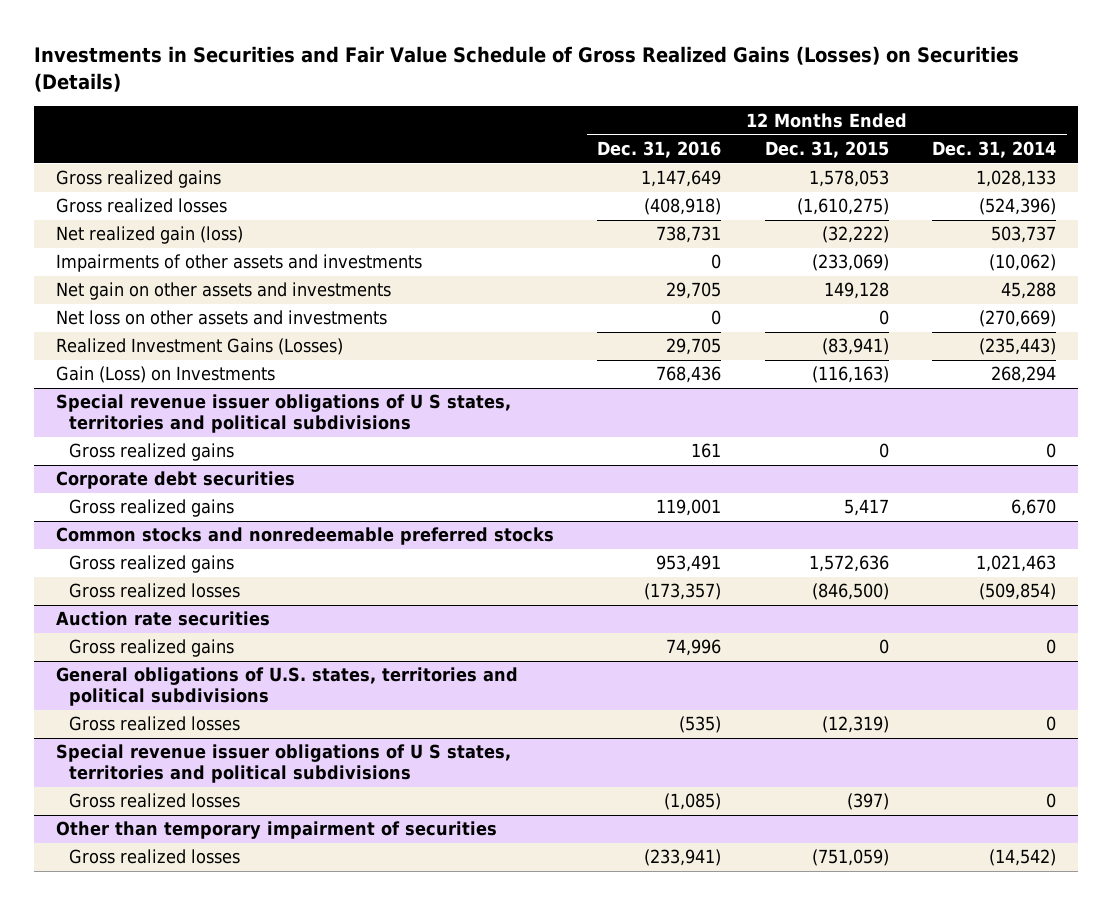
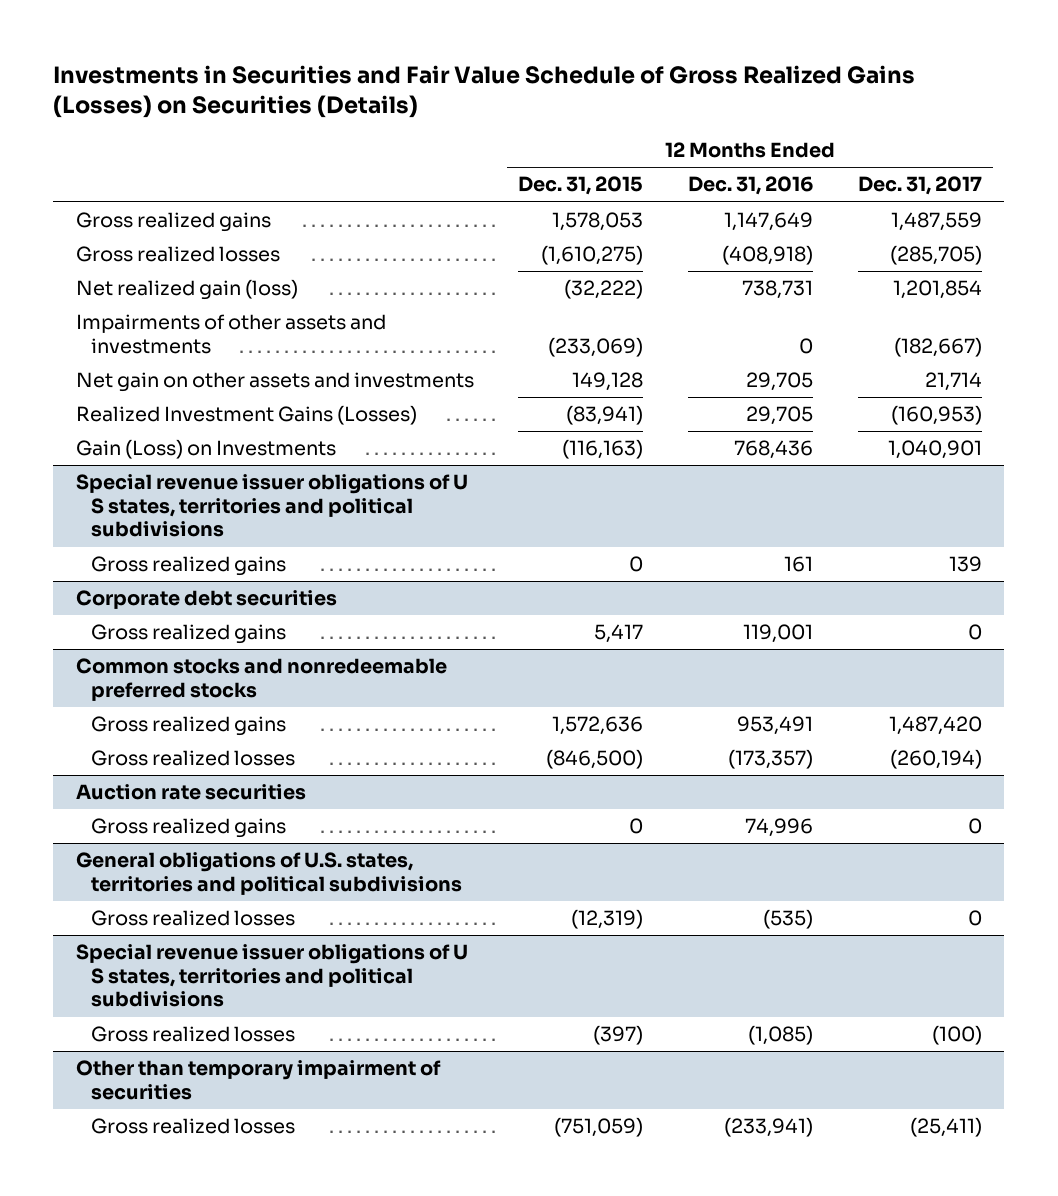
- | 12 Months Ended Dec. 31, 2016 | 12 Months Ended Dec. 31, 2015 | 12 Months Ended Dec. 31, 2014
+ | 12 Months Ended Dec. 31, 2015 | 12 Months Ended Dec. 31, 2016 | 12 Months Ended Dec. 31, 2017
- Net loss on other assets and investments | 0 | 0 | (270,669)

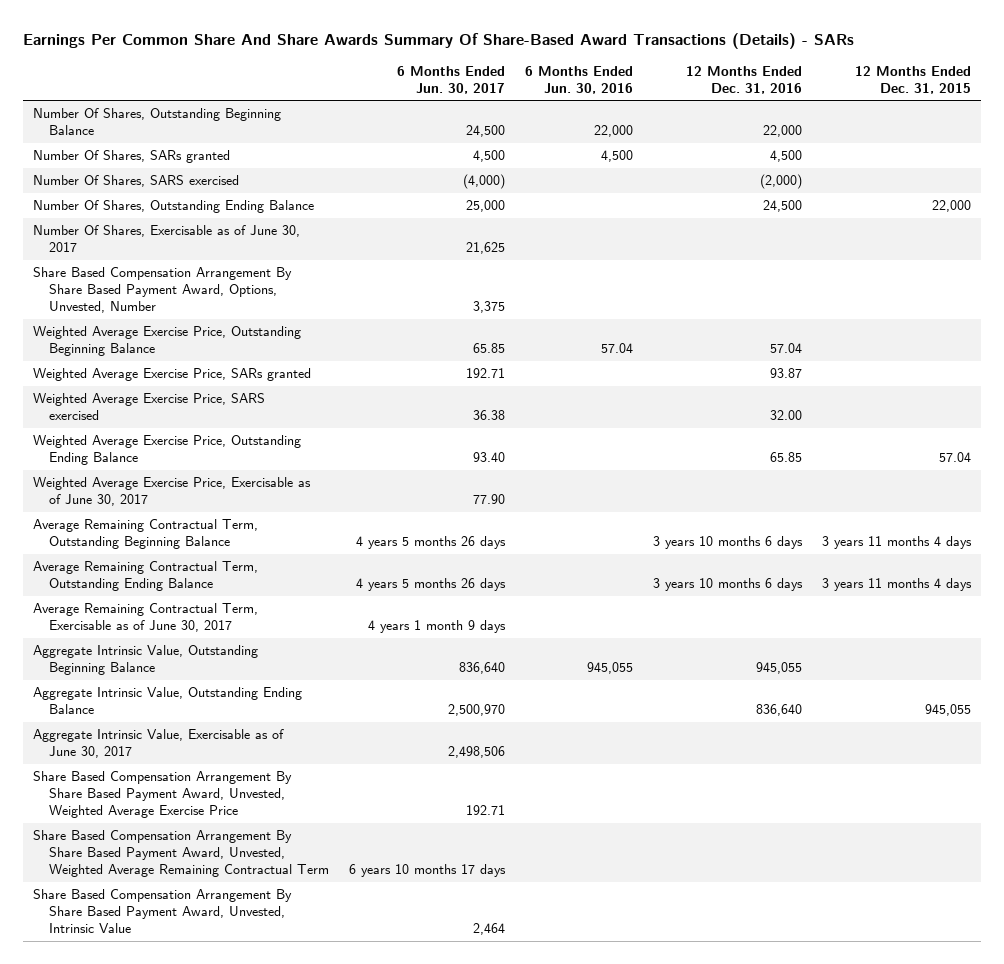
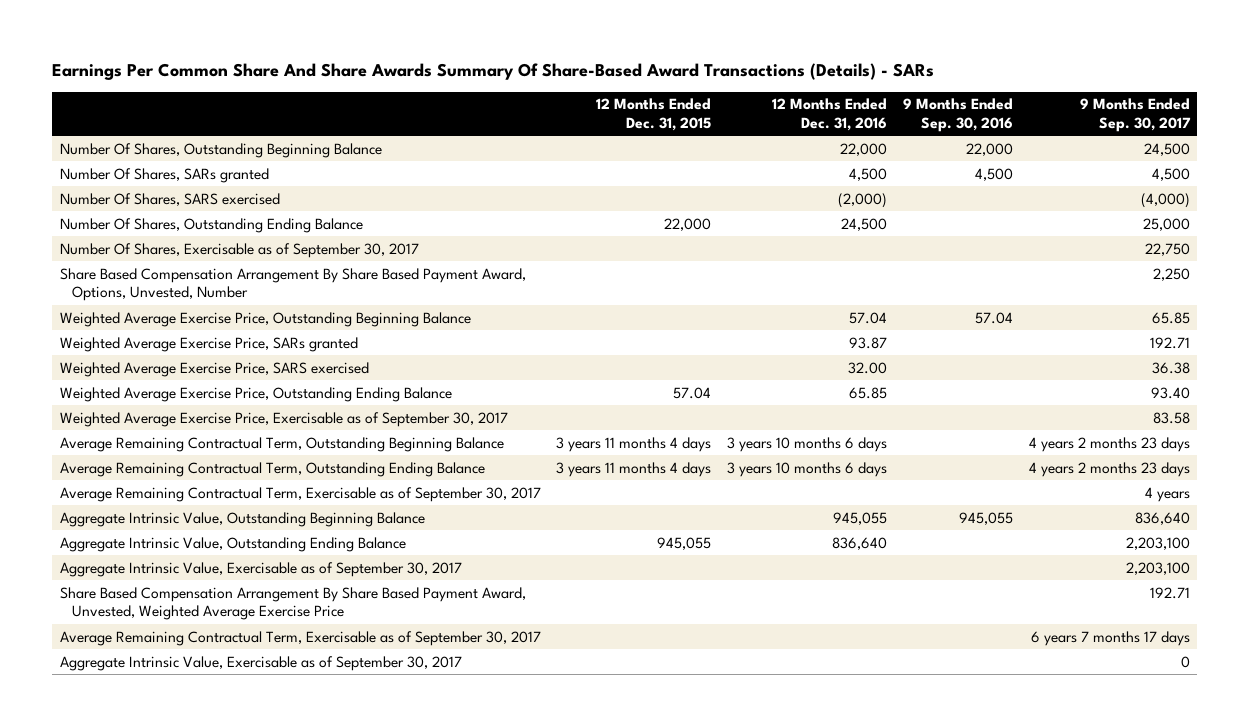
- | 6 Months Ended Jun. 30, 2017 | 6 Months Ended Jun. 30, 2016 | 12 Months Ended Dec. 31, 2016 | 12 Months Ended Dec. 31, 2015
+ | 12 Months Ended Dec. 31, 2015 | 12 Months Ended Dec. 31, 2016 | 9 Months Ended Sep. 30, 2016 | 9 Months Ended Sep. 30, 2017
- Number Of Shares, Exercisable as of June 30, 2017 | 21,625 | | |
+ Number Of Shares, Exercisable as of September 30, 2017 | | | | 22,750
- Weighted Average Exercise Price, Exercisable as of June 30, 2017 | 77.90 | | |
+ Weighted Average Exercise Price, Exercisable as of September 30, 2017 | | | | 83.58
- Average Remaining Contractual Term, Exercisable as of June 30, 2017 | 4 years 1 month 9 days | | |
+ Average Remaining Contractual Term, Exercisable as of September 30, 2017 | | | | 4 years
- Aggregate Intrinsic Value, Exercisable as of June 30, 2017 | 2,498,506 | | |
+ Aggregate Intrinsic Value, Exercisable as of September 30, 2017 | | | | 2,203,100
- Share Based Compensation Arrangement By Share Based Payment Award, Unvested, Weighted Average Remaining Contractual Term | 6 years 10 months 17 days | | |
- Share Based Compensation Arrangement By Share Based Payment Award, Unvested, Intrinsic Value | 2,464 | | |
+ Average Remaining Contractual Term, Exercisable as of September 30, 2017 | | | | 6 years 7 months 17 days
+ Aggregate Intrinsic Value, Exercisable as of September 30, 2017 | | | | 0

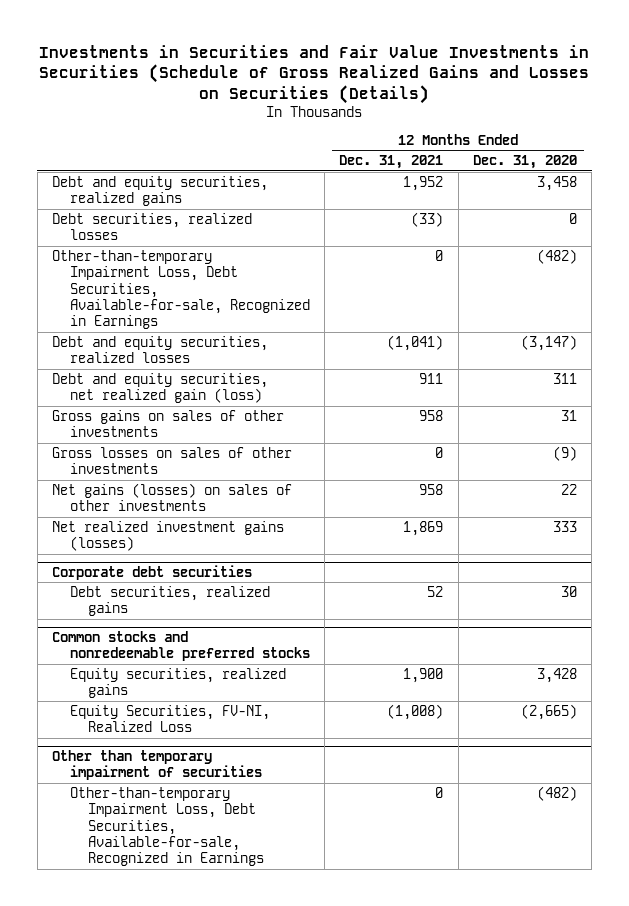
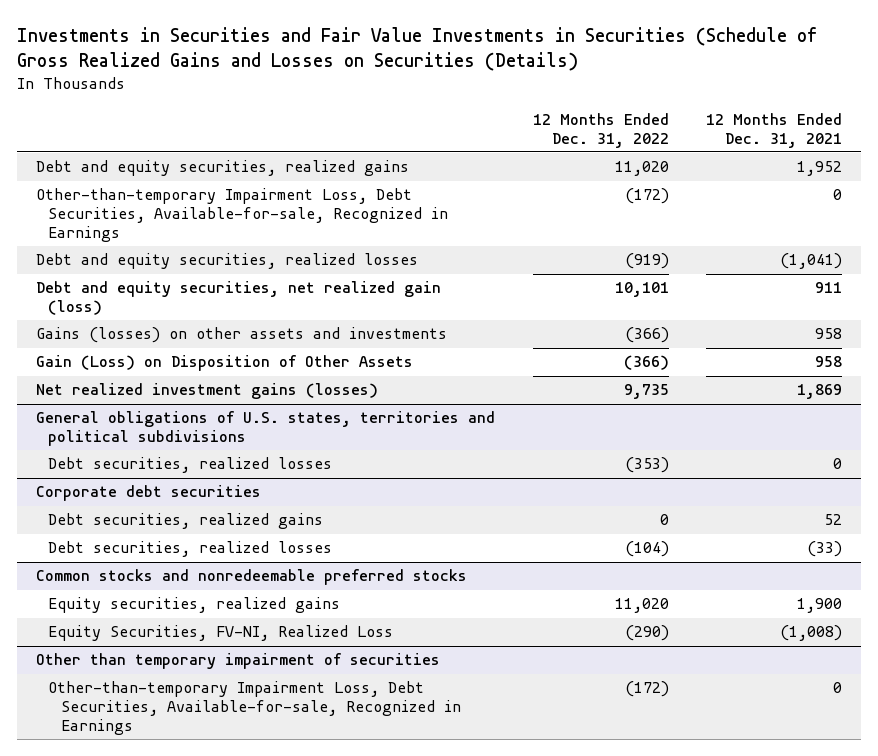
- | 12 Months Ended Dec. 31, 2021 | 12 Months Ended Dec. 31, 2020
+ | 12 Months Ended Dec. 31, 2022 | 12 Months Ended Dec. 31, 2021
- Debt securities, realized losses | (33) | 0
- Gross gains on sales of other investments | 958 | 31
- Gross losses on sales of other investments | 0 | (9)
- Net gains (losses) on sales of other investments | 958 | 22
+ Gains (losses) on other assets and investments | (366) | 958
+ Gain (Loss) on Disposition of Other Assets | (366) | 958
+ General obligations of U.S. states, territories and political subdivisions
+ Debt securities, realized losses | (353) | 0
@ Corporate debt securities
+ Debt securities, realized losses | (104) | (33)

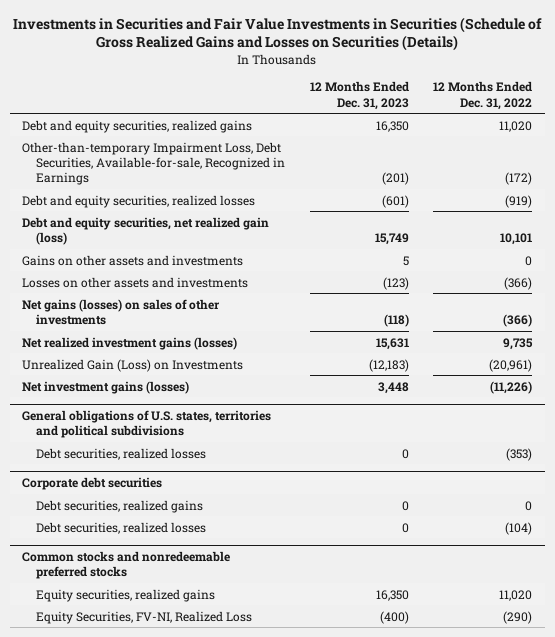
- | 12 Months Ended Dec. 31, 2022 | 12 Months Ended Dec. 31, 2021
+ | 12 Months Ended Dec. 31, 2023 | 12 Months Ended Dec. 31, 2022
- Gains (losses) on other assets and investments | (366) | 958
- Gain (Loss) on Disposition of Other Assets | (366) | 958
+ Gains on other assets and investments | 5 | 0
+ Losses on other assets and investments | (123) | (366)
+ Net gains (losses) on sales of other investments | (118) | (366)
+ Unrealized Gain (Loss) on Investments | (12,183) | (20,961)
+ Net investment gains (losses) | 3,448 | (11,226)
- Other than temporary impairment of securities
- Other-than-temporary Impairment Loss, Debt Securities, Available-for-sale, Recognized in Earnings | (172) | 0

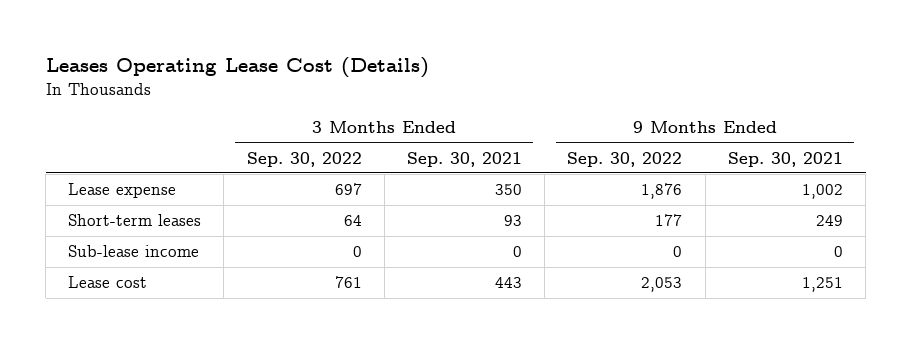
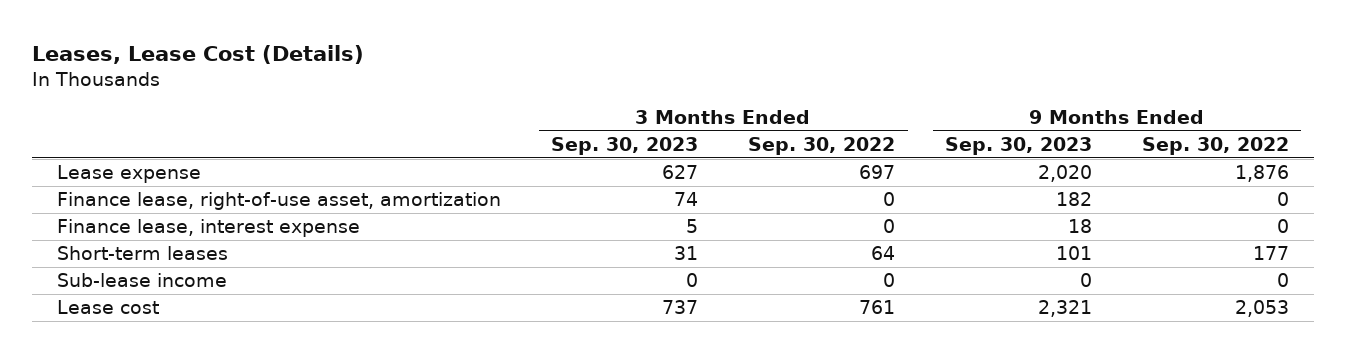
- Leases Operating Lease Cost (Details)
+ Leases, Lease Cost (Details)
- | 3 Months Ended Sep. 30, 2022 | 3 Months Ended Sep. 30, 2021 | 9 Months Ended Sep. 30, 2022 | 9 Months Ended Sep. 30, 2021
+ | 3 Months Ended Sep. 30, 2023 | 3 Months Ended Sep. 30, 2022 | 9 Months Ended Sep. 30, 2023 | 9 Months Ended Sep. 30, 2022
+ Finance lease, right-of-use asset, amortization | 74 | 0 | 182 | 0
+ Finance lease, interest expense | 5 | 0 | 18 | 0

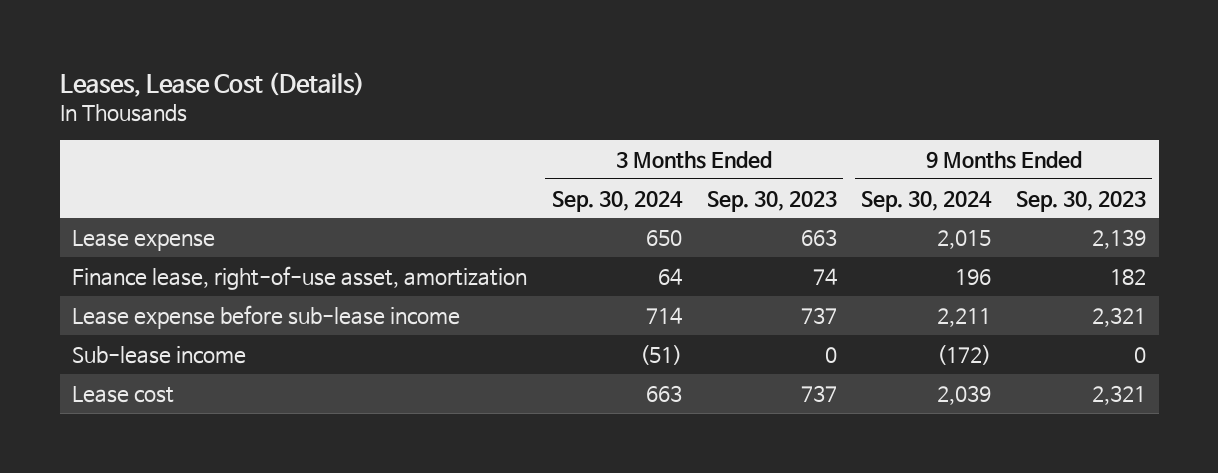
- | 3 Months Ended Sep. 30, 2023 | 3 Months Ended Sep. 30, 2022 | 9 Months Ended Sep. 30, 2023 | 9 Months Ended Sep. 30, 2022
+ | 3 Months Ended Sep. 30, 2024 | 3 Months Ended Sep. 30, 2023 | 9 Months Ended Sep. 30, 2024 | 9 Months Ended Sep. 30, 2023
- Lease expense | 627 | 697 | 2,020 | 1,876
+ Lease expense | 650 | 663 | 2,015 | 2,139
- Finance lease, interest expense | 5 | 0 | 18 | 0
- Short-term leases | 31 | 64 | 101 | 177
+ Lease expense before sub-lease income | 714 | 737 | 2,211 | 2,321

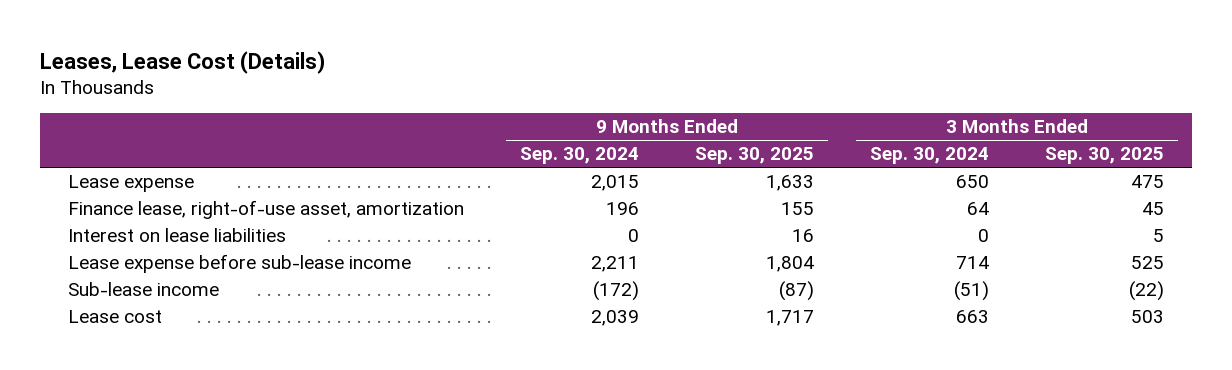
- | 3 Months Ended Sep. 30, 2024 | 3 Months Ended Sep. 30, 2023 | 9 Months Ended Sep. 30, 2024 | 9 Months Ended Sep. 30, 2023
+ | 9 Months Ended Sep. 30, 2024 | 9 Months Ended Sep. 30, 2025 | 3 Months Ended Sep. 30, 2024 | 3 Months Ended Sep. 30, 2025
+ Interest on lease liabilities | 0 | 16 | 0 | 5

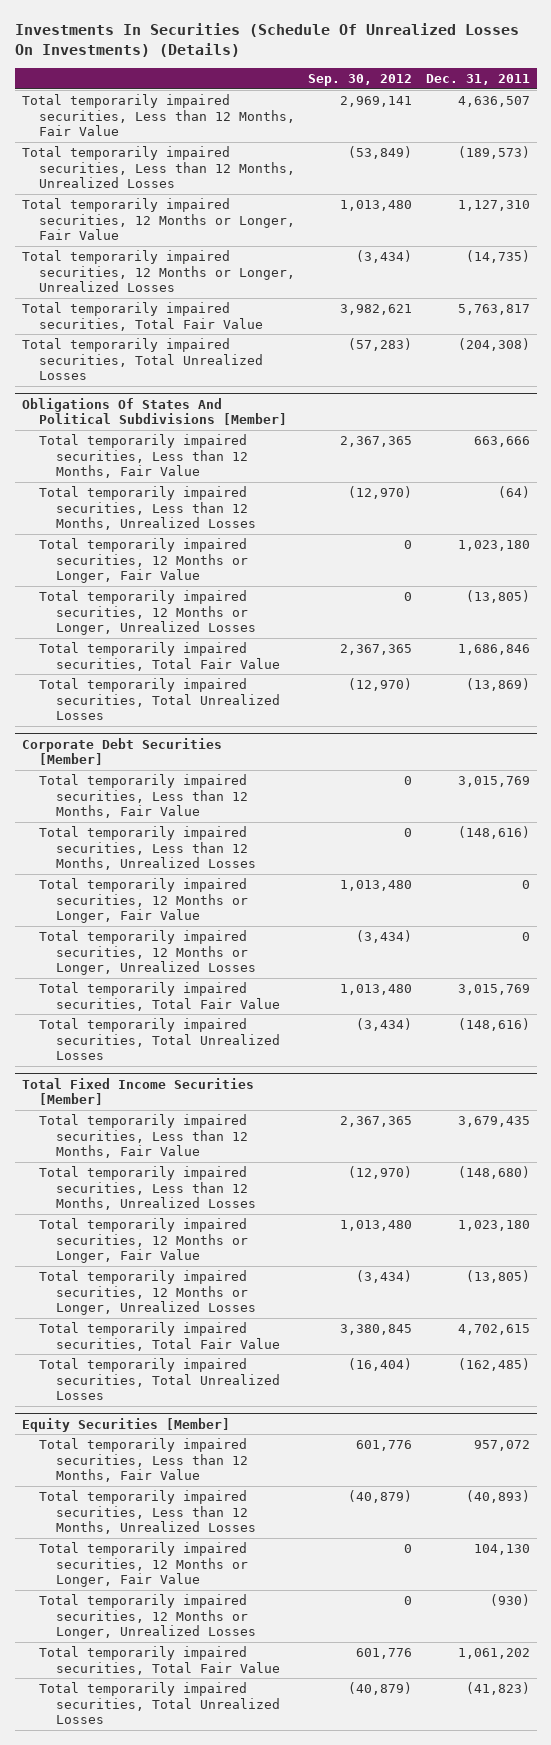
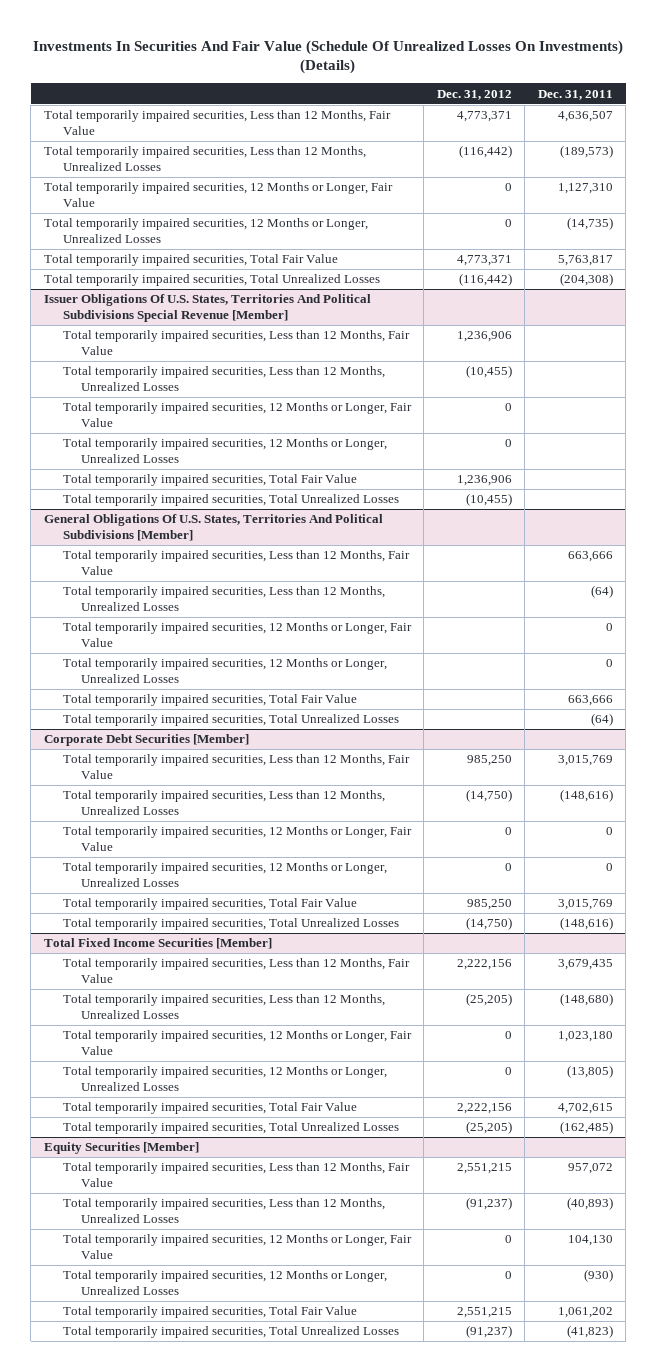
- Investments In Securities (Schedule Of Unrealized Losses On Investments) (Details)
+ Investments In Securities And Fair Value (Schedule Of Unrealized Losses On Investments) (Details)
- | Sep. 30, 2012 | Dec. 31, 2011
+ | Dec. 31, 2012 | Dec. 31, 2011
- Obligations Of States And Political Subdivisions [Member]
+ Issuer Obligations Of U.S. States, Territories And Political Subdivisions Special Revenue [Member]
+ Total temporarily impaired securities, Less than 12 Months, Fair Value | 1,236,906 |
+ Total temporarily impaired securities, Less than 12 Months, Unrealized Losses | (10,455) |
+ Total temporarily impaired securities, 12 Months or Longer, Fair Value | 0 |
+ Total temporarily impaired securities, 12 Months or Longer, Unrealized Losses | 0 |
+ Total temporarily impaired securities, Total Fair Value | 1,236,906 |
+ Total temporarily impaired securities, Total Unrealized Losses | (10,455) |
+ General Obligations Of U.S. States, Territories And Political Subdivisions [Member]
- Total temporarily impaired securities, 12 Months or Longer, Fair Value | 0 | 1,023,180
- Total temporarily impaired securities, 12 Months or Longer, Unrealized Losses | 0 | (13,805)
- Total temporarily impaired securities, Total Fair Value | 2,367,365 | 1,686,846
- Total temporarily impaired securities, Total Unrealized Losses | (12,970) | (13,869)
+ Total temporarily impaired securities, 12 Months or Longer, Fair Value | | 0
+ Total temporarily impaired securities, 12 Months or Longer, Unrealized Losses | | 0
+ Total temporarily impaired securities, Total Fair Value | | 663,666
+ Total temporarily impaired securities, Total Unrealized Losses | | (64)

